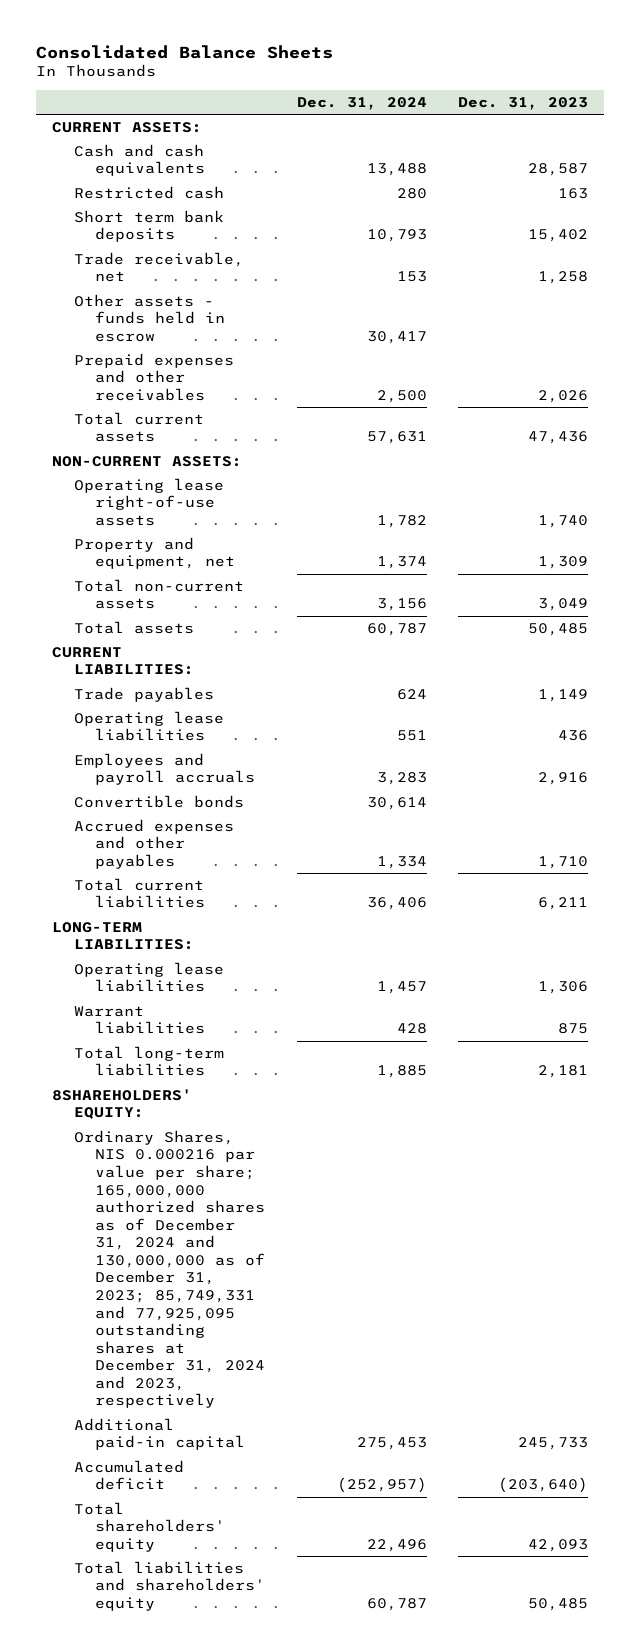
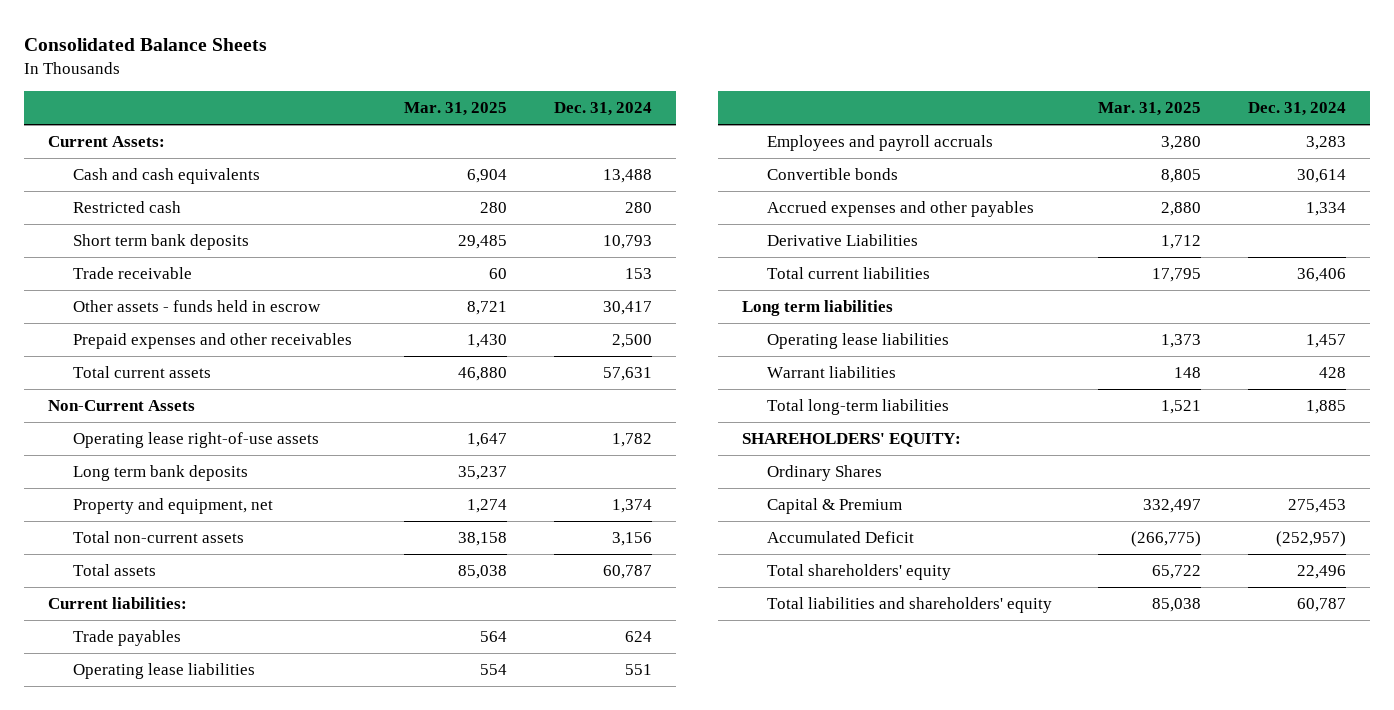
- | Dec. 31, 2024 | Dec. 31, 2023
+ | Mar. 31, 2025 | Dec. 31, 2024
- CURRENT ASSETS:
+ Current Assets:
- Trade receivable, net | 153 | 1,258
+ Trade receivable | 60 | 153
- NON-CURRENT ASSETS:
+ Non-Current Assets
+ Long term bank deposits | 35,237 |
- CURRENT LIABILITIES:
+ Current liabilities:
+ Derivative Liabilities | 1,712 |
- LONG-TERM LIABILITIES:
+ Long term liabilities
- 8SHAREHOLDERS' EQUITY:
- Ordinary Shares, NIS 0.000216 par value per share; 165,000,000 authorized shares as of December 31, 2024 and 130,000,000 as of December 31, 2023; 85,749,331 and 77,925,095 outstanding shares at December 31, 2024 and 2023, respectively
- Additional paid-in capital | 275,453 | 245,733
- Accumulated deficit | (252,957) | (203,640)
+ SHAREHOLDERS' EQUITY:
+ Ordinary Shares
+ Capital & Premium | 332,497 | 275,453
+ Accumulated Deficit | (266,775) | (252,957)

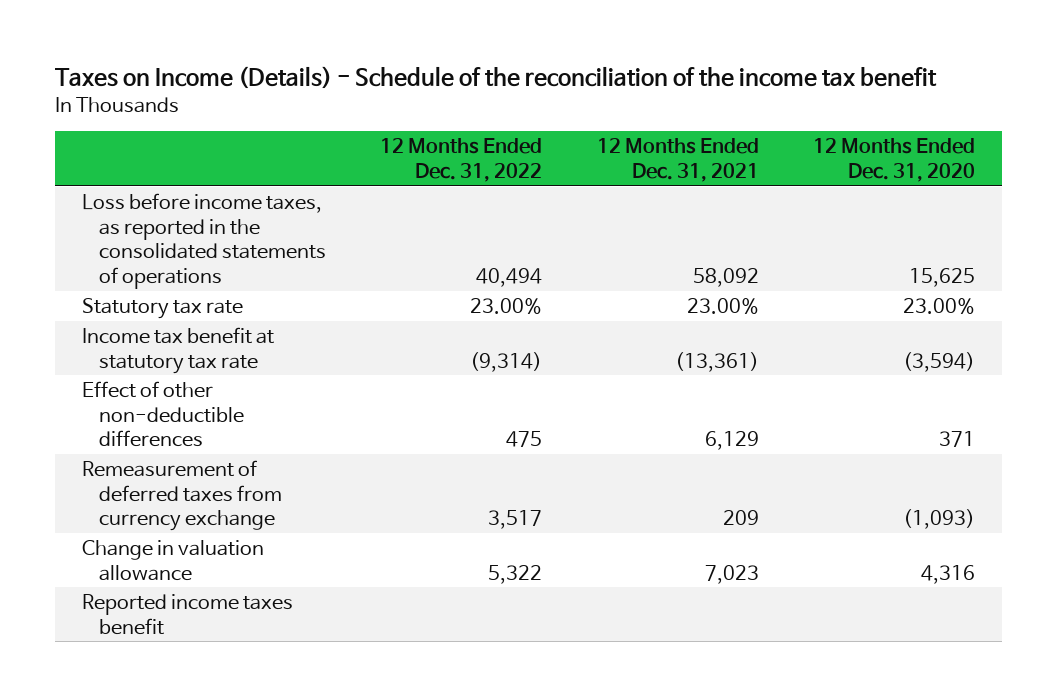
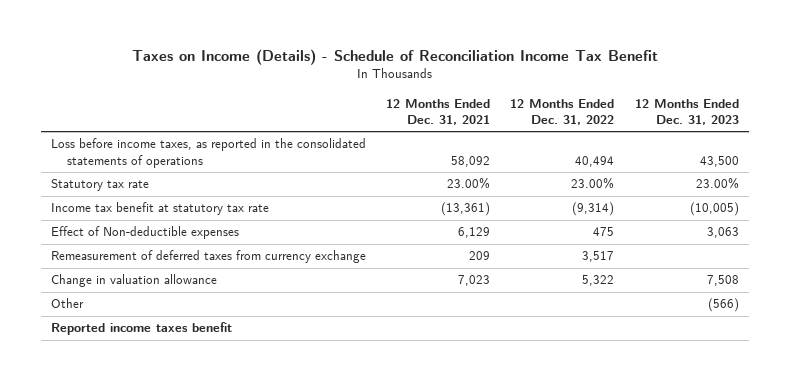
- Taxes on Income (Details) - Schedule of the reconciliation of the income tax benefit
+ Taxes on Income (Details) - Schedule of Reconciliation Income Tax Benefit
- | 12 Months Ended Dec. 31, 2022 | 12 Months Ended Dec. 31, 2021 | 12 Months Ended Dec. 31, 2020
+ | 12 Months Ended Dec. 31, 2021 | 12 Months Ended Dec. 31, 2022 | 12 Months Ended Dec. 31, 2023
- Effect of other non-deductible differences | 475 | 6,129 | 371
+ Effect of Non-deductible expenses | 6,129 | 475 | 3,063
+ Other | | | (566)

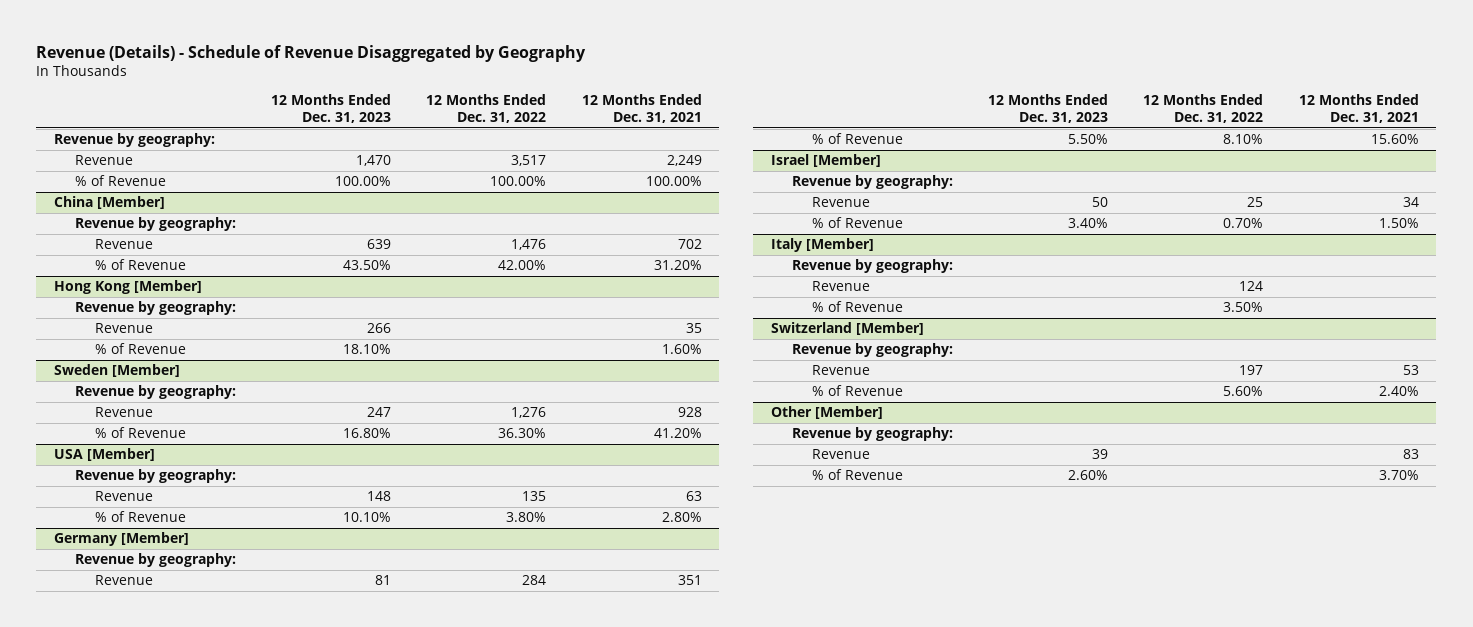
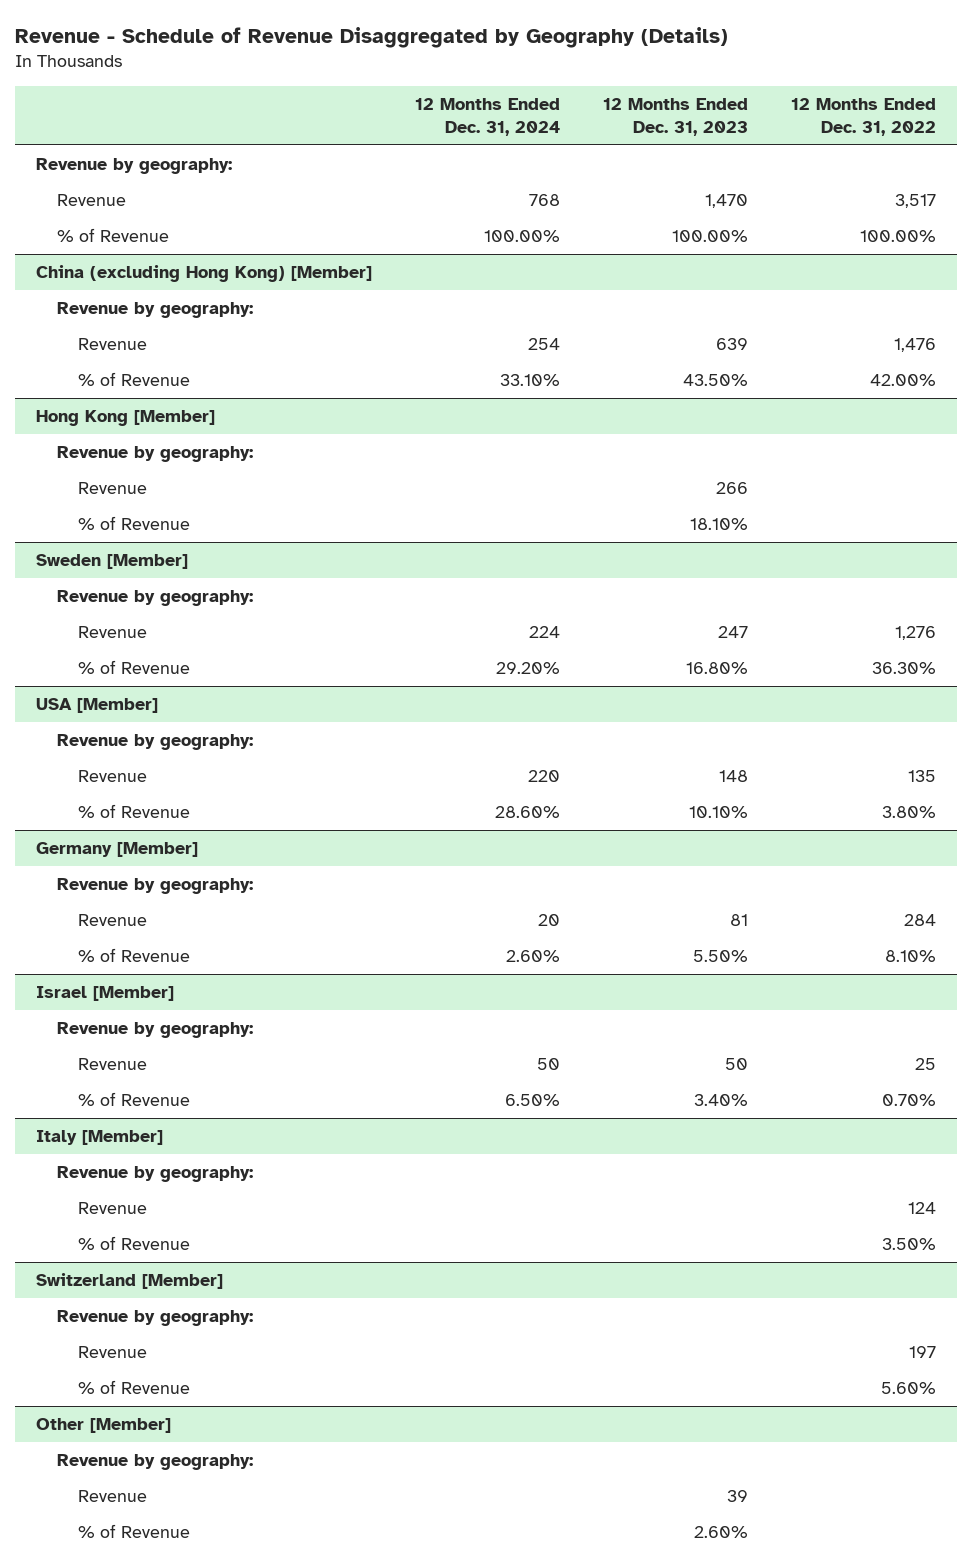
- Revenue (Details) - Schedule of Revenue Disaggregated by Geography
+ Revenue - Schedule of Revenue Disaggregated by Geography (Details)
- | 12 Months Ended Dec. 31, 2023 | 12 Months Ended Dec. 31, 2022 | 12 Months Ended Dec. 31, 2021
+ | 12 Months Ended Dec. 31, 2024 | 12 Months Ended Dec. 31, 2023 | 12 Months Ended Dec. 31, 2022
- China [Member]
+ China (excluding Hong Kong) [Member]

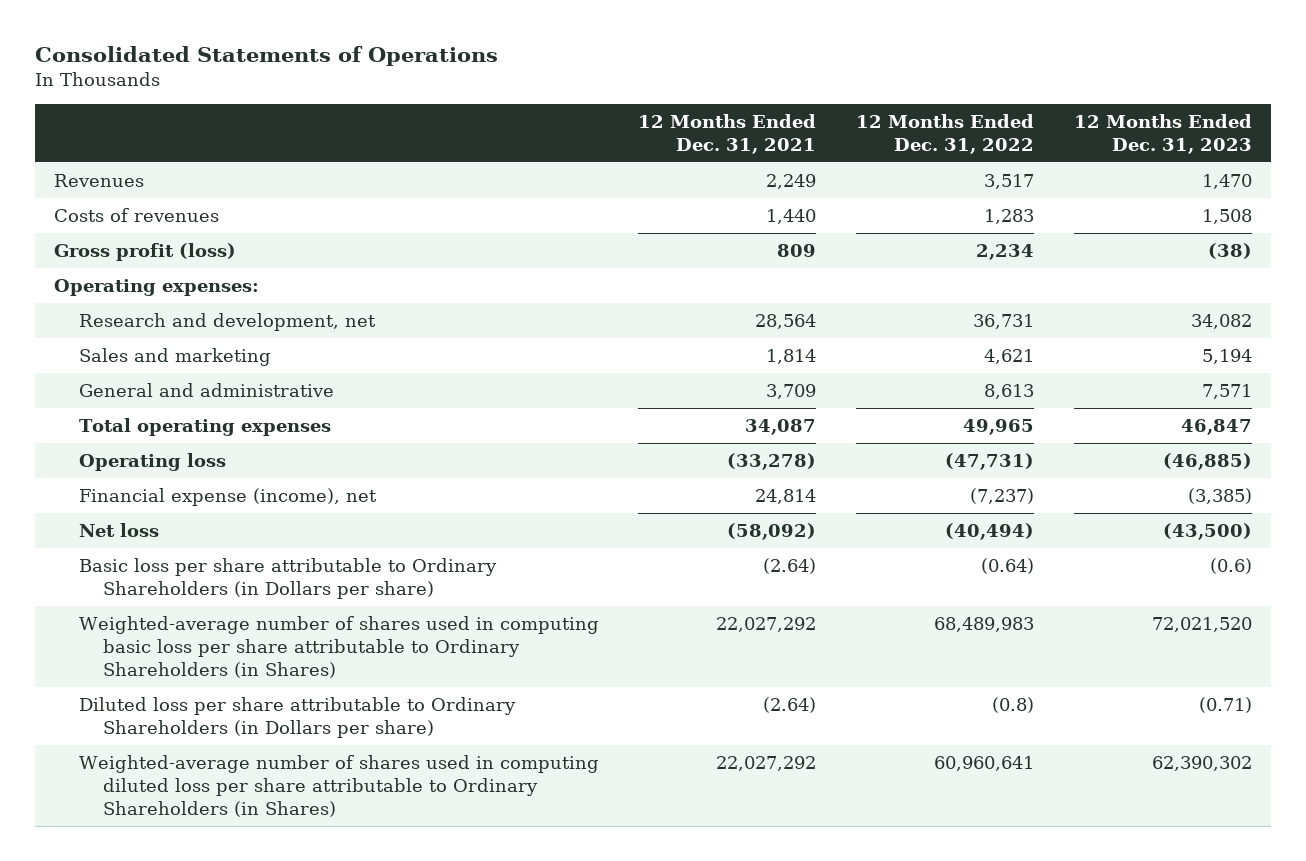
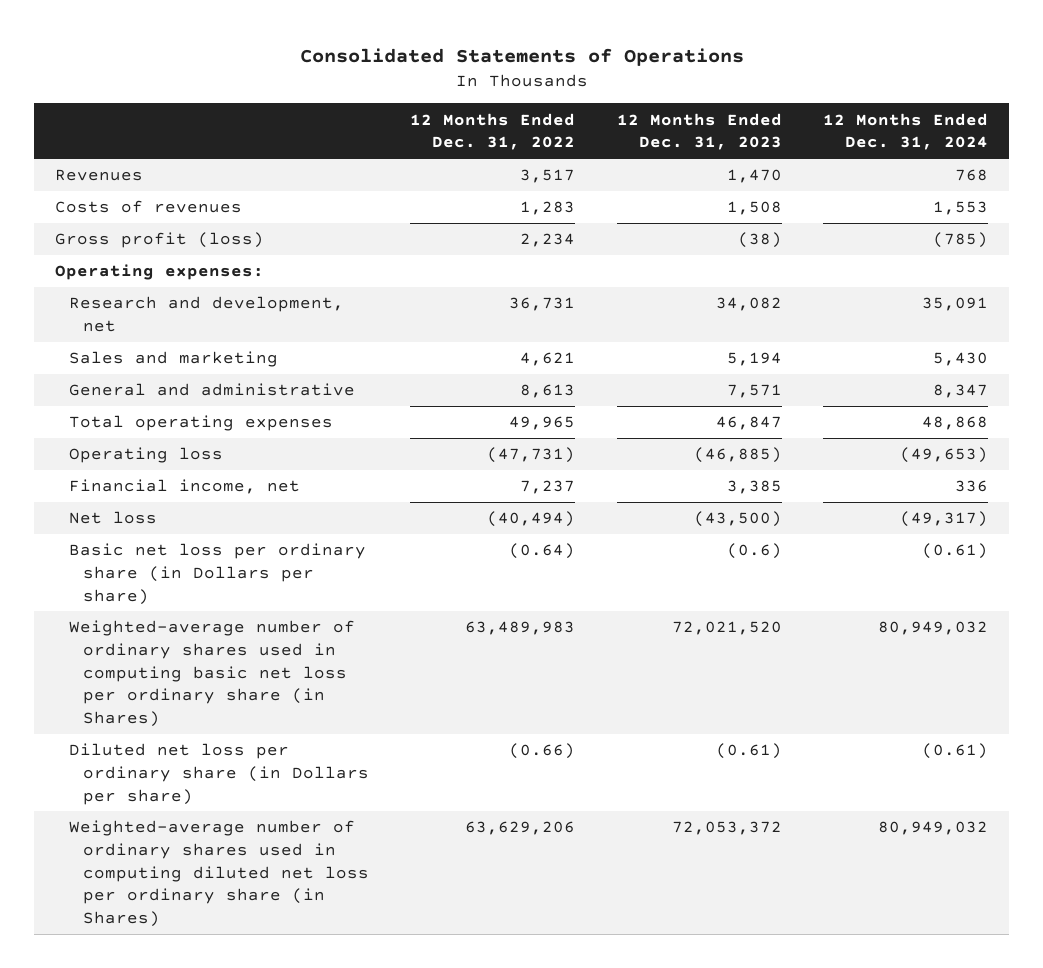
- | 12 Months Ended Dec. 31, 2021 | 12 Months Ended Dec. 31, 2022 | 12 Months Ended Dec. 31, 2023
+ | 12 Months Ended Dec. 31, 2022 | 12 Months Ended Dec. 31, 2023 | 12 Months Ended Dec. 31, 2024
- Financial expense (income), net | 24,814 | (7,237) | (3,385)
+ Financial income, net | 7,237 | 3,385 | 336
- Basic loss per share attributable to Ordinary Shareholders (in Dollars per share) | (2.64) | (0.64) | (0.6)
- Weighted-average number of shares used in computing basic loss per share attributable to Ordinary Shareholders (in Shares) | 22,027,292 | 68,489,983 | 72,021,520
- Diluted loss per share attributable to Ordinary Shareholders (in Dollars per share) | (2.64) | (0.8) | (0.71)
- Weighted-average number of shares used in computing diluted loss per share attributable to Ordinary Shareholders (in Shares) | 22,027,292 | 60,960,641 | 62,390,302
+ Basic net loss per ordinary share (in Dollars per share) | (0.64) | (0.6) | (0.61)
+ Weighted-average number of ordinary shares used in computing basic net loss per ordinary share (in Shares) | 63,489,983 | 72,021,520 | 80,949,032
+ Diluted net loss per ordinary share (in Dollars per share) | (0.66) | (0.61) | (0.61)
+ Weighted-average number of ordinary shares used in computing diluted net loss per ordinary share (in Shares) | 63,629,206 | 72,053,372 | 80,949,032

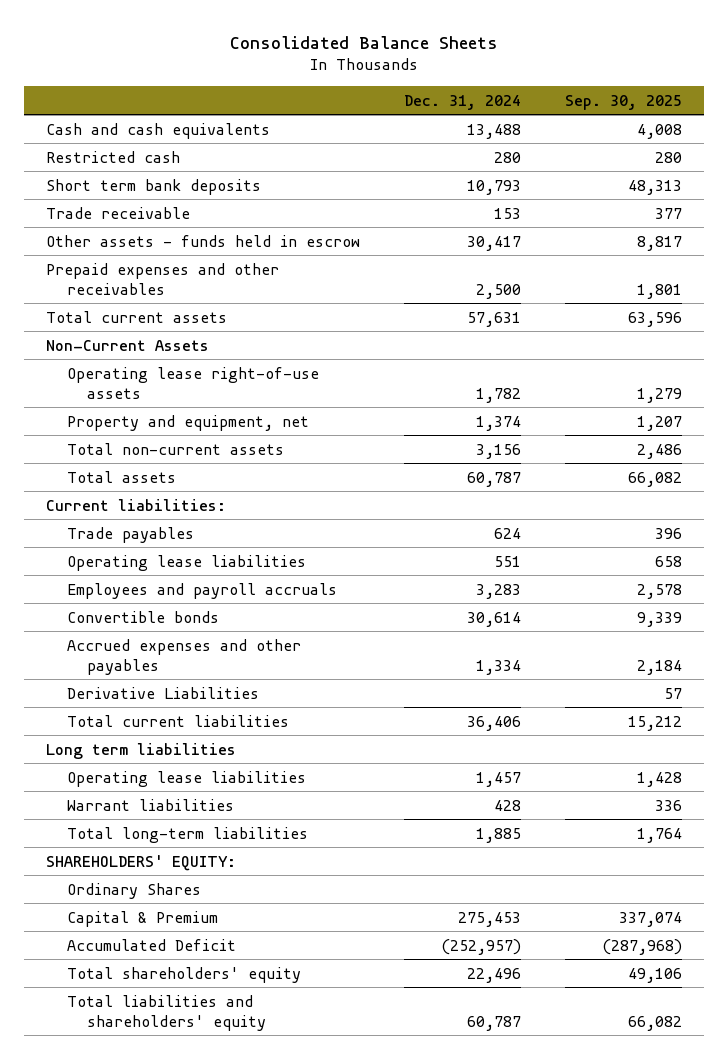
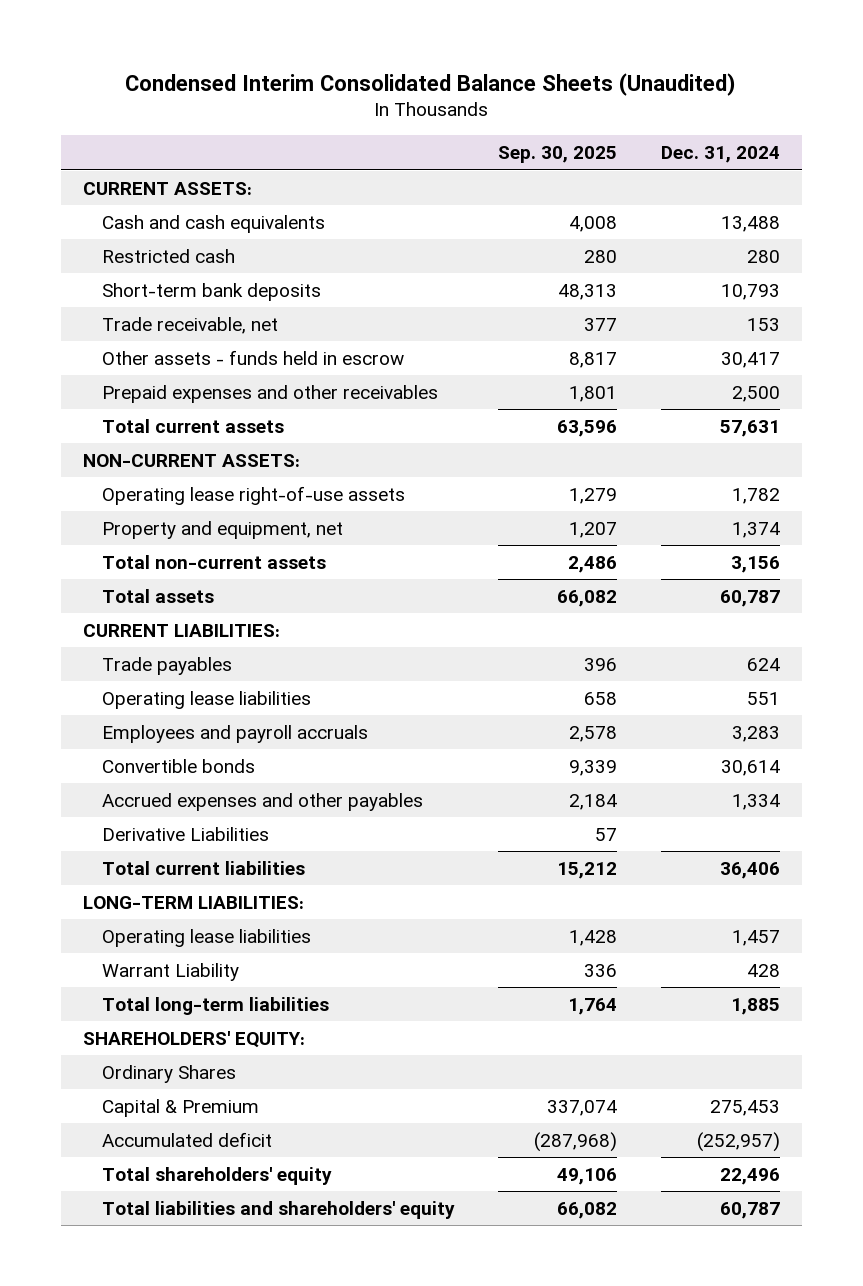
- Consolidated Balance Sheets
+ Condensed Interim Consolidated Balance Sheets (Unaudited)
- | Dec. 31, 2024 | Sep. 30, 2025
+ | Sep. 30, 2025 | Dec. 31, 2024
+ CURRENT ASSETS:
- Short term bank deposits | 10,793 | 48,313
- Trade receivable | 153 | 377
+ Short-term bank deposits | 48,313 | 10,793
+ Trade receivable, net | 377 | 153
- Non-Current Assets
+ NON-CURRENT ASSETS:
- Current liabilities:
+ CURRENT LIABILITIES:
- Long term liabilities
+ LONG-TERM LIABILITIES:
- Warrant liabilities | 428 | 336
+ Warrant Liability | 336 | 428
- Accumulated Deficit | (252,957) | (287,968)
+ Accumulated deficit | (287,968) | (252,957)

